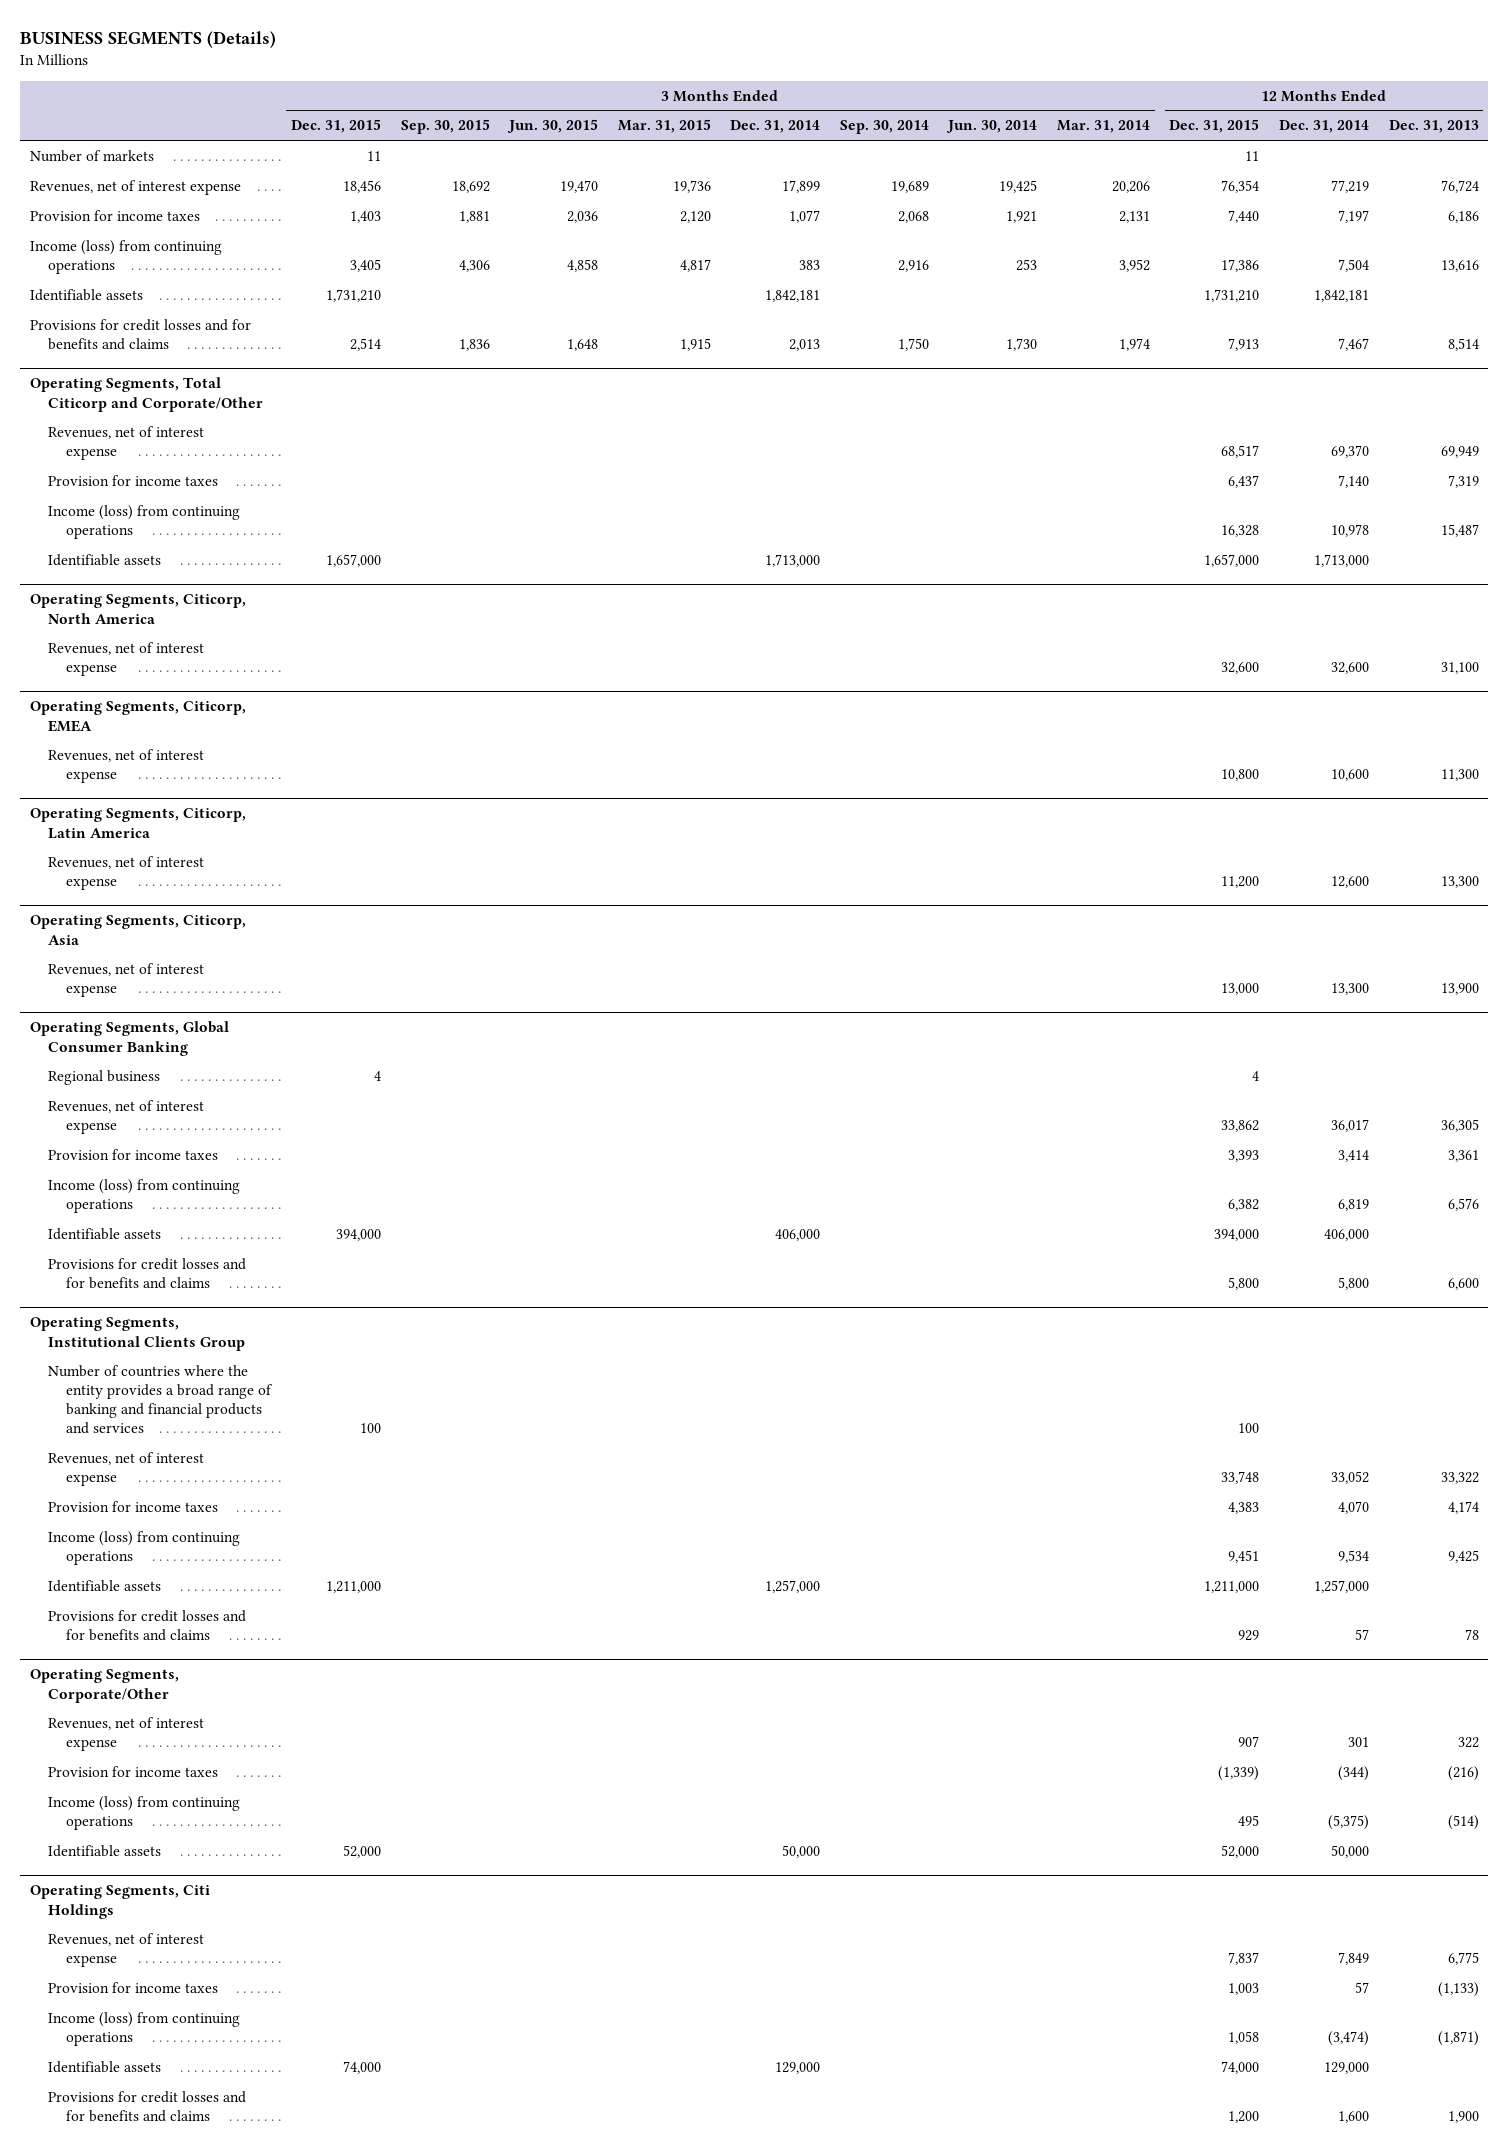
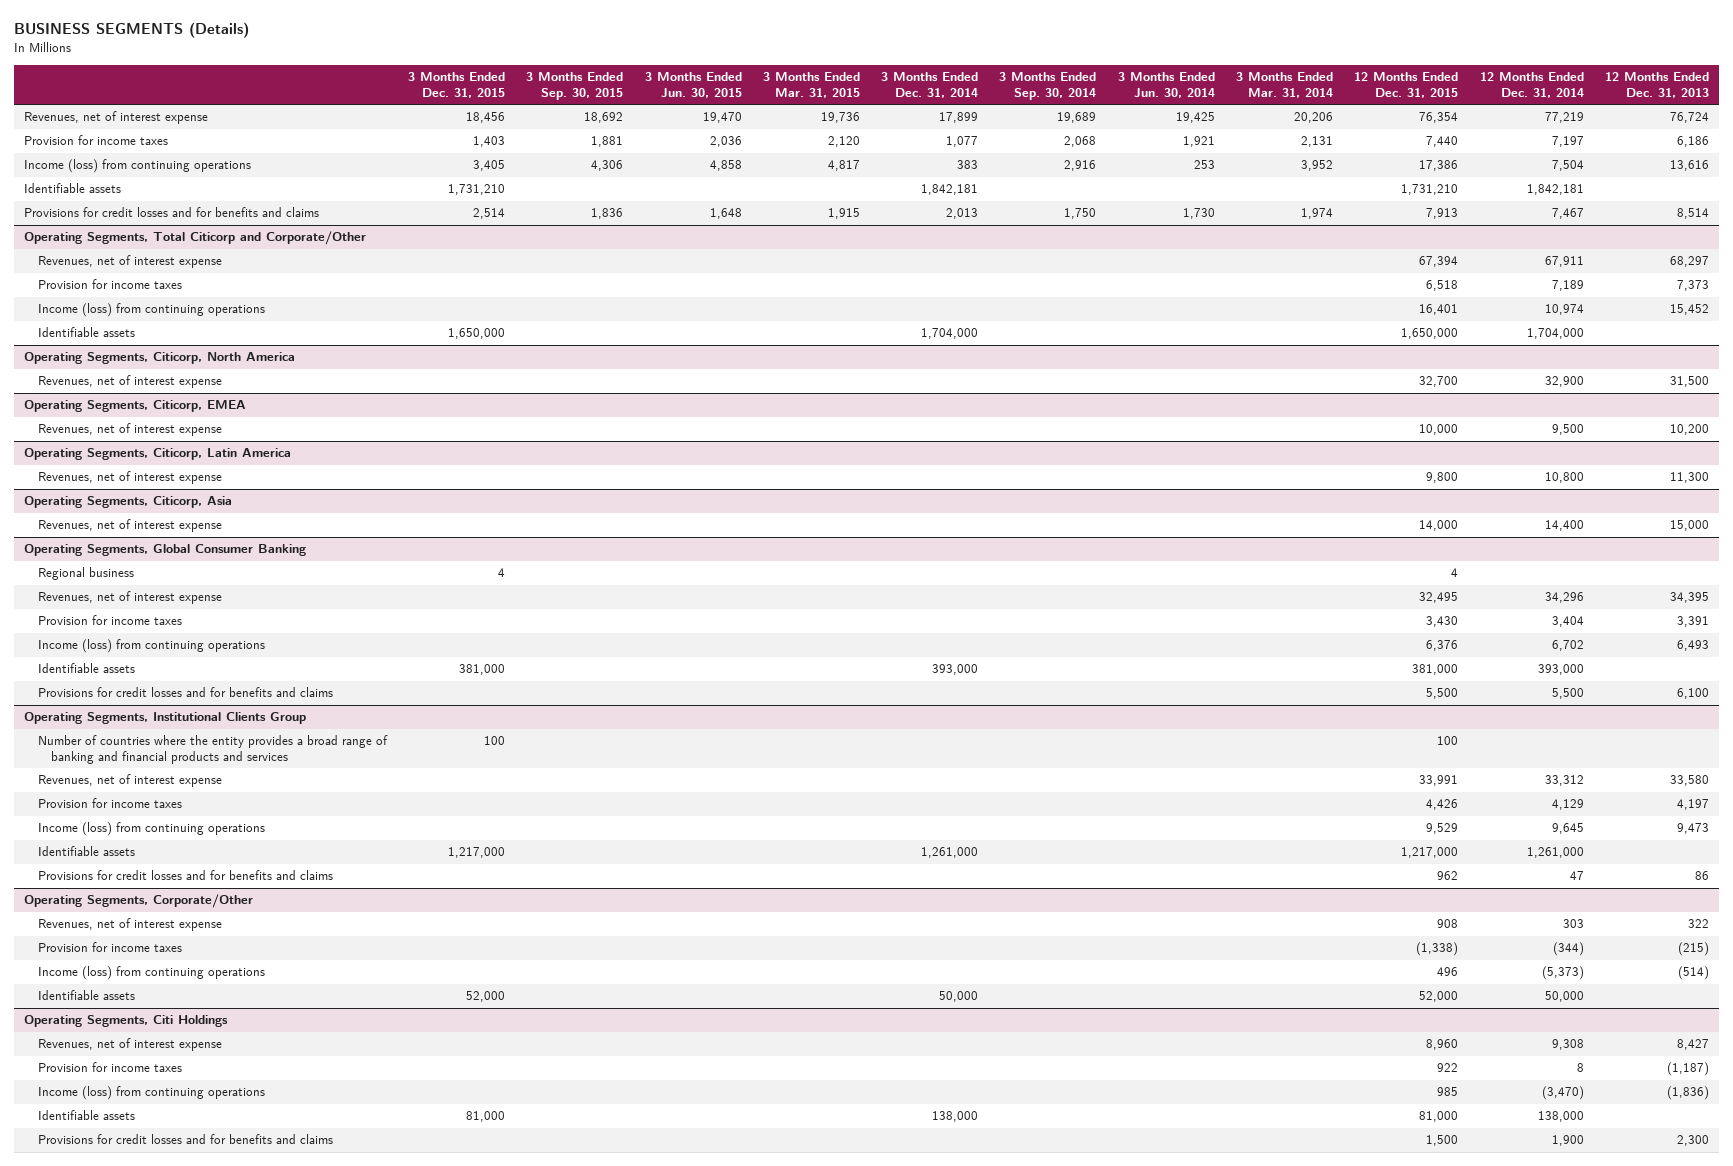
- Number of markets | 11 | | | | | | | | 11 | |
@ Operating Segments, Total Citicorp and Corporate/Other
- Revenues, net of interest expense | | | | | | | | | 68,517 | 69,370 | 69,949
- Provision for income taxes | | | | | | | | | 6,437 | 7,140 | 7,319
- Income (loss) from continuing operations | | | | | | | | | 16,328 | 10,978 | 15,487
- Identifiable assets | 1,657,000 | | | | 1,713,000 | | | | 1,657,000 | 1,713,000 |
+ Revenues, net of interest expense | | | | | | | | | 67,394 | 67,911 | 68,297
+ Provision for income taxes | | | | | | | | | 6,518 | 7,189 | 7,373
+ Income (loss) from continuing operations | | | | | | | | | 16,401 | 10,974 | 15,452
+ Identifiable assets | 1,650,000 | | | | 1,704,000 | | | | 1,650,000 | 1,704,000 |
@ Operating Segments, Citicorp, North America
- Revenues, net of interest expense | | | | | | | | | 32,600 | 32,600 | 31,100
+ Revenues, net of interest expense | | | | | | | | | 32,700 | 32,900 | 31,500
@ Operating Segments, Citicorp, EMEA
- Revenues, net of interest expense | | | | | | | | | 10,800 | 10,600 | 11,300
+ Revenues, net of interest expense | | | | | | | | | 10,000 | 9,500 | 10,200
@ Operating Segments, Citicorp, Latin America
- Revenues, net of interest expense | | | | | | | | | 11,200 | 12,600 | 13,300
+ Revenues, net of interest expense | | | | | | | | | 9,800 | 10,800 | 11,300
@ Operating Segments, Citicorp, Asia
- Revenues, net of interest expense | | | | | | | | | 13,000 | 13,300 | 13,900
+ Revenues, net of interest expense | | | | | | | | | 14,000 | 14,400 | 15,000
@ Operating Segments, Global Consumer Banking
- Revenues, net of interest expense | | | | | | | | | 33,862 | 36,017 | 36,305
- Provision for income taxes | | | | | | | | | 3,393 | 3,414 | 3,361
- Income (loss) from continuing operations | | | | | | | | | 6,382 | 6,819 | 6,576
- Identifiable assets | 394,000 | | | | 406,000 | | | | 394,000 | 406,000 |
- Provisions for credit losses and for benefits and claims | | | | | | | | | 5,800 | 5,800 | 6,600
+ Revenues, net of interest expense | | | | | | | | | 32,495 | 34,296 | 34,395
+ Provision for income taxes | | | | | | | | | 3,430 | 3,404 | 3,391
+ Income (loss) from continuing operations | | | | | | | | | 6,376 | 6,702 | 6,493
+ Identifiable assets | 381,000 | | | | 393,000 | | | | 381,000 | 393,000 |
+ Provisions for credit losses and for benefits and claims | | | | | | | | | 5,500 | 5,500 | 6,100
@ Operating Segments, Institutional Clients Group
- Revenues, net of interest expense | | | | | | | | | 33,748 | 33,052 | 33,322
- Provision for income taxes | | | | | | | | | 4,383 | 4,070 | 4,174
- Income (loss) from continuing operations | | | | | | | | | 9,451 | 9,534 | 9,425
- Identifiable assets | 1,211,000 | | | | 1,257,000 | | | | 1,211,000 | 1,257,000 |
- Provisions for credit losses and for benefits and claims | | | | | | | | | 929 | 57 | 78
+ Revenues, net of interest expense | | | | | | | | | 33,991 | 33,312 | 33,580
+ Provision for income taxes | | | | | | | | | 4,426 | 4,129 | 4,197
+ Income (loss) from continuing operations | | | | | | | | | 9,529 | 9,645 | 9,473
+ Identifiable assets | 1,217,000 | | | | 1,261,000 | | | | 1,217,000 | 1,261,000 |
+ Provisions for credit losses and for benefits and claims | | | | | | | | | 962 | 47 | 86
@ Operating Segments, Corporate/Other
- Revenues, net of interest expense | | | | | | | | | 907 | 301 | 322
- Provision for income taxes | | | | | | | | | (1,339) | (344) | (216)
- Income (loss) from continuing operations | | | | | | | | | 495 | (5,375) | (514)
+ Revenues, net of interest expense | | | | | | | | | 908 | 303 | 322
+ Provision for income taxes | | | | | | | | | (1,338) | (344) | (215)
+ Income (loss) from continuing operations | | | | | | | | | 496 | (5,373) | (514)
@ Operating Segments, Citi Holdings
- Revenues, net of interest expense | | | | | | | | | 7,837 | 7,849 | 6,775
- Provision for income taxes | | | | | | | | | 1,003 | 57 | (1,133)
- Income (loss) from continuing operations | | | | | | | | | 1,058 | (3,474) | (1,871)
- Identifiable assets | 74,000 | | | | 129,000 | | | | 74,000 | 129,000 |
- Provisions for credit losses and for benefits and claims | | | | | | | | | 1,200 | 1,600 | 1,900
+ Revenues, net of interest expense | | | | | | | | | 8,960 | 9,308 | 8,427
+ Provision for income taxes | | | | | | | | | 922 | 8 | (1,187)
+ Income (loss) from continuing operations | | | | | | | | | 985 | (3,470) | (1,836)
+ Identifiable assets | 81,000 | | | | 138,000 | | | | 81,000 | 138,000 |
+ Provisions for credit losses and for benefits and claims | | | | | | | | | 1,500 | 1,900 | 2,300

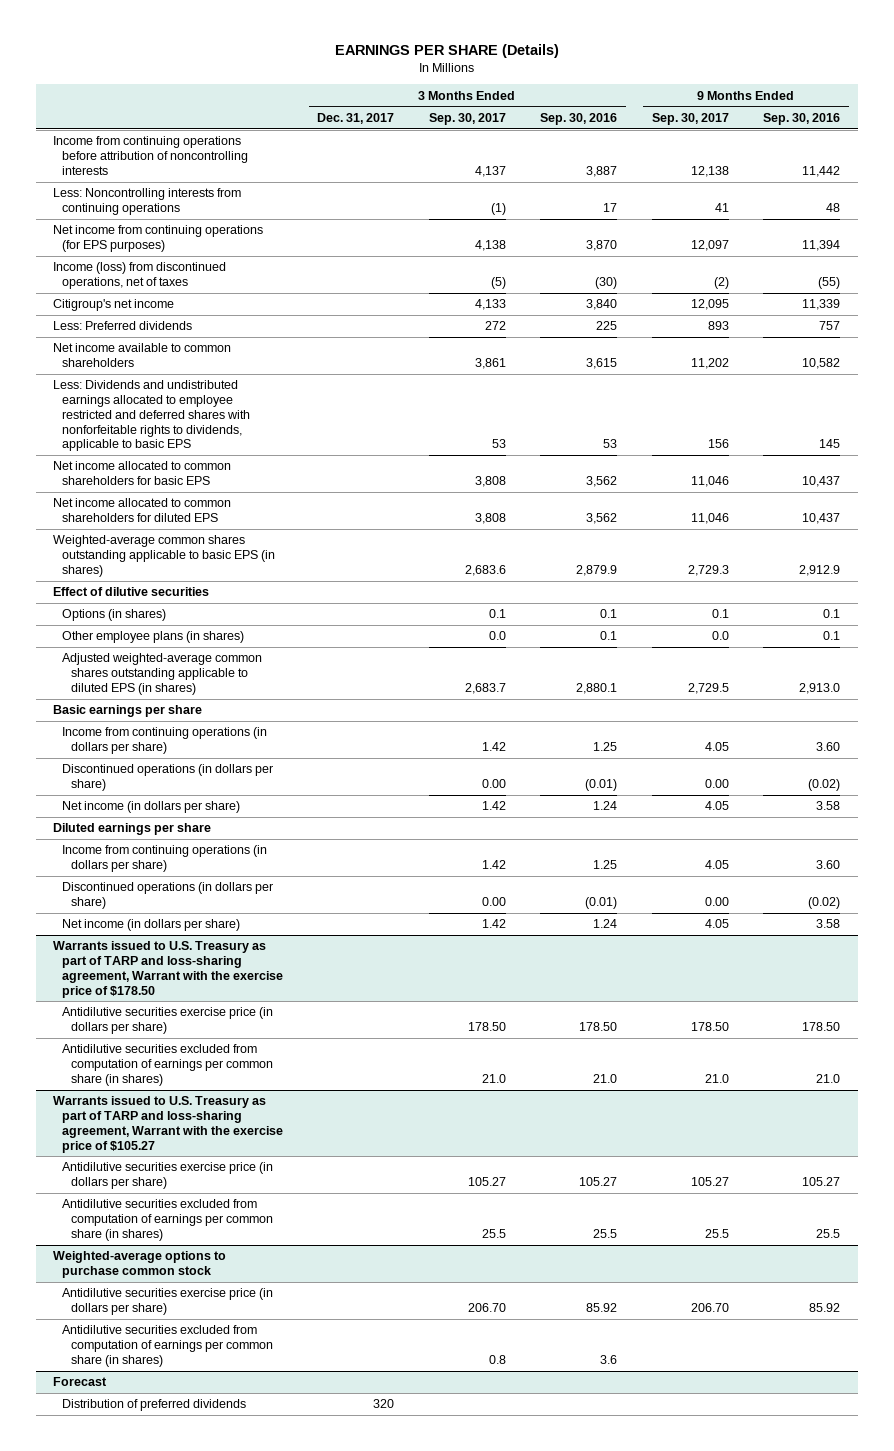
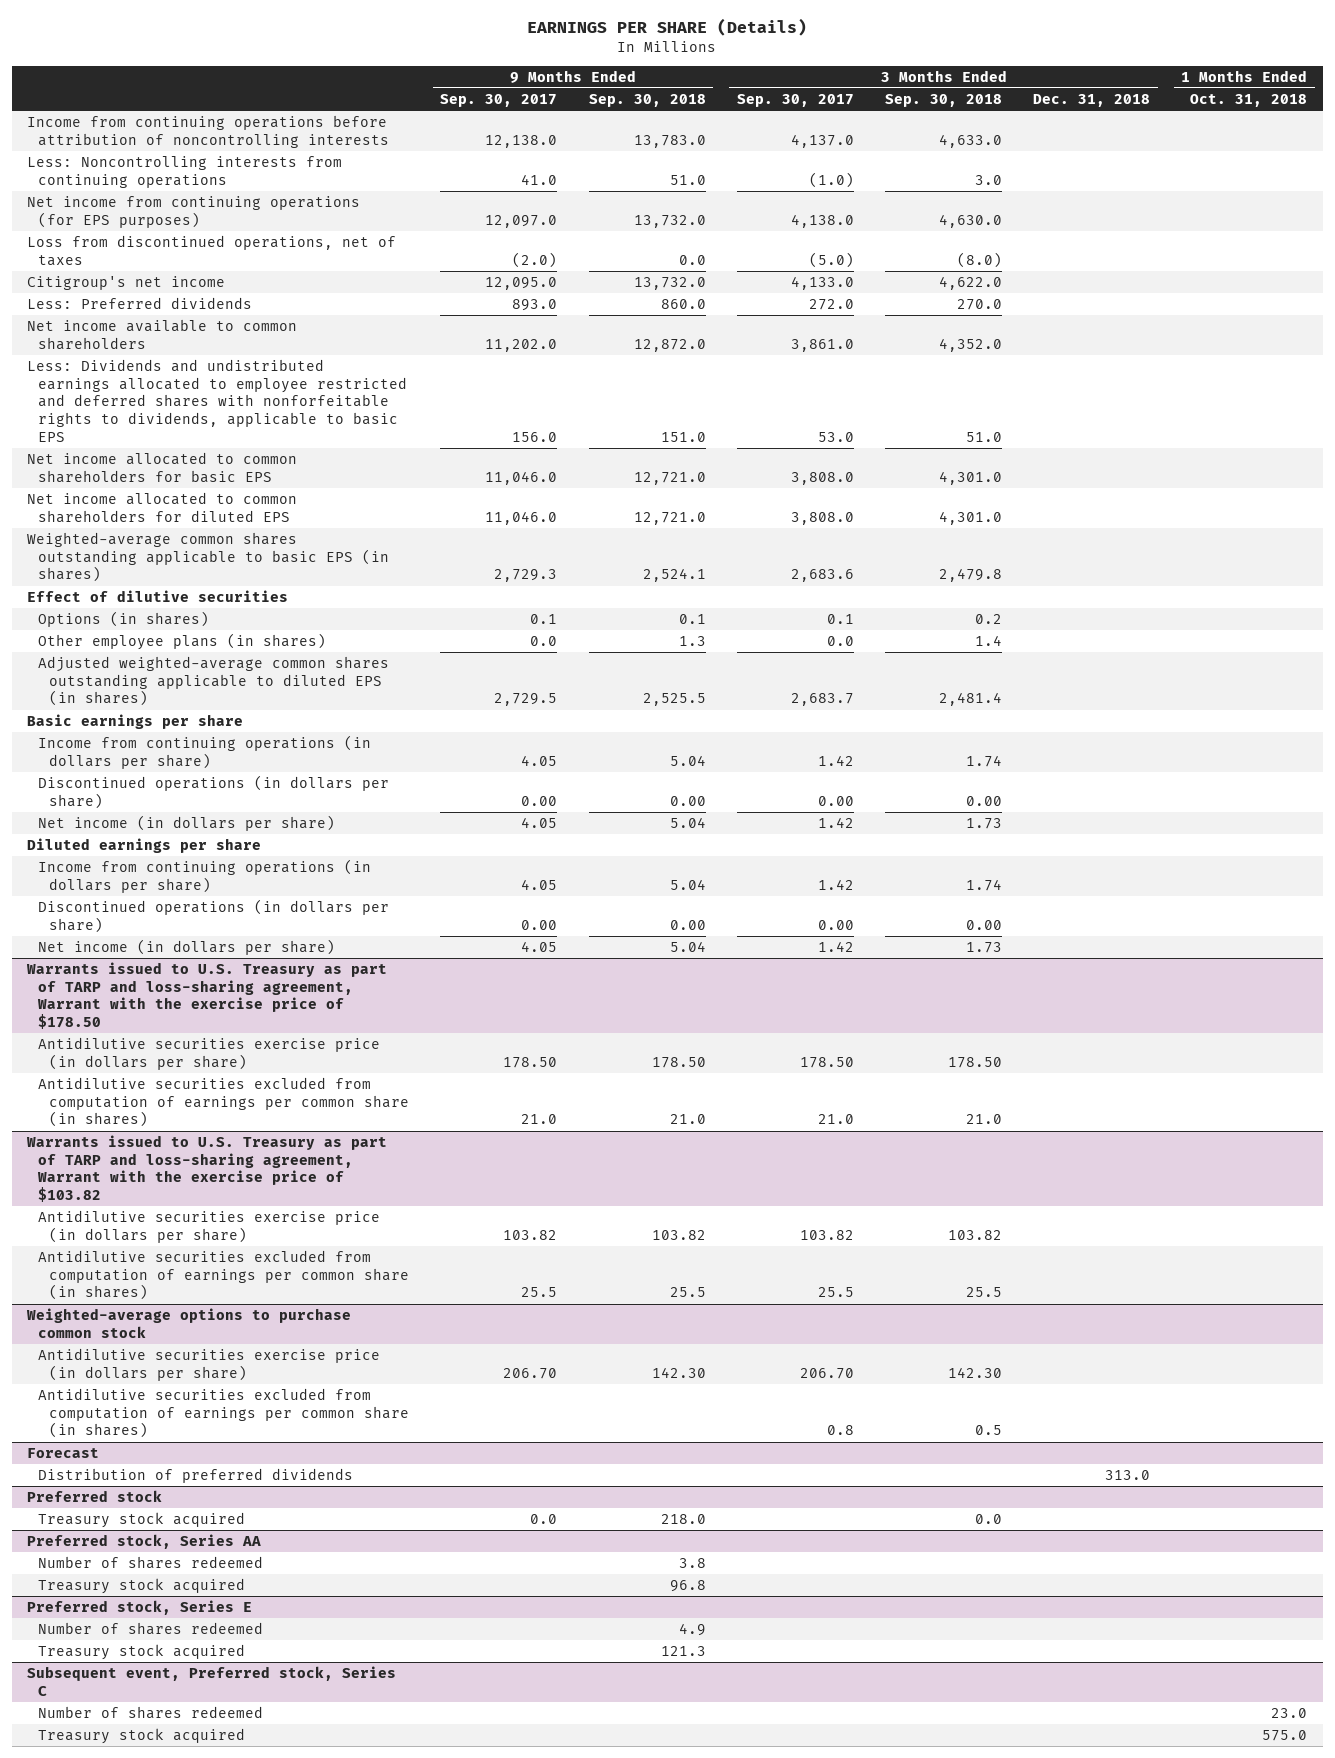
- | 3 Months Ended Dec. 31, 2017 | 3 Months Ended Sep. 30, 2017 | 3 Months Ended Sep. 30, 2016 | 9 Months Ended Sep. 30, 2017 | 9 Months Ended Sep. 30, 2016
+ | 9 Months Ended Sep. 30, 2017 | 9 Months Ended Sep. 30, 2018 | 3 Months Ended Sep. 30, 2017 | 3 Months Ended Sep. 30, 2018 | 3 Months Ended Dec. 31, 2018 | 1 Months Ended Oct. 31, 2018
- Income from continuing operations before attribution of noncontrolling interests | | 4,137 | 3,887 | 12,138 | 11,442
- Less: Noncontrolling interests from continuing operations | | (1) | 17 | 41 | 48
- Net income from continuing operations (for EPS purposes) | | 4,138 | 3,870 | 12,097 | 11,394
- Income (loss) from discontinued operations, net of taxes | | (5) | (30) | (2) | (55)
- Citigroup's net income | | 4,133 | 3,840 | 12,095 | 11,339
- Less: Preferred dividends | | 272 | 225 | 893 | 757
- Net income available to common shareholders | | 3,861 | 3,615 | 11,202 | 10,582
- Less: Dividends and undistributed earnings allocated to employee restricted and deferred shares with nonforfeitable rights to dividends, applicable to basic EPS | | 53 | 53 | 156 | 145
- Net income allocated to common shareholders for basic EPS | | 3,808 | 3,562 | 11,046 | 10,437
- Net income allocated to common shareholders for diluted EPS | | 3,808 | 3,562 | 11,046 | 10,437
+ Income from continuing operations before attribution of noncontrolling interests | 12,138.0 | 13,783.0 | 4,137.0 | 4,633.0 | |
+ Less: Noncontrolling interests from continuing operations | 41.0 | 51.0 | (1.0) | 3.0 | |
+ Net income from continuing operations (for EPS purposes) | 12,097.0 | 13,732.0 | 4,138.0 | 4,630.0 | |
+ Loss from discontinued operations, net of taxes | (2.0) | 0.0 | (5.0) | (8.0) | |
+ Citigroup's net income | 12,095.0 | 13,732.0 | 4,133.0 | 4,622.0 | |
+ Less: Preferred dividends | 893.0 | 860.0 | 272.0 | 270.0 | |
+ Net income available to common shareholders | 11,202.0 | 12,872.0 | 3,861.0 | 4,352.0 | |
+ Less: Dividends and undistributed earnings allocated to employee restricted and deferred shares with nonforfeitable rights to dividends, applicable to basic EPS | 156.0 | 151.0 | 53.0 | 51.0 | |
+ Net income allocated to common shareholders for basic EPS | 11,046.0 | 12,721.0 | 3,808.0 | 4,301.0 | |
+ Net income allocated to common shareholders for diluted EPS | 11,046.0 | 12,721.0 | 3,808.0 | 4,301.0 | |
- Warrants issued to U.S. Treasury as part of TARP and loss-sharing agreement, Warrant with the exercise price of $105.27
- Antidilutive securities exercise price (in dollars per share) | | 105.27 | 105.27 | 105.27 | 105.27
+ Warrants issued to U.S. Treasury as part of TARP and loss-sharing agreement, Warrant with the exercise price of $103.82
+ Antidilutive securities exercise price (in dollars per share) | 103.82 | 103.82 | 103.82 | 103.82 | |
+ Preferred stock
+ Treasury stock acquired | 0.0 | 218.0 | | 0.0 | |
+ Preferred stock, Series AA
+ Number of shares redeemed | | 3.8 | | | |
+ Treasury stock acquired | | 96.8 | | | |
+ Preferred stock, Series E
+ Number of shares redeemed | | 4.9 | | | |
+ Treasury stock acquired | | 121.3 | | | |
+ Subsequent event, Preferred stock, Series C
+ Number of shares redeemed | | | | | | 23.0
+ Treasury stock acquired | | | | | | 575.0

